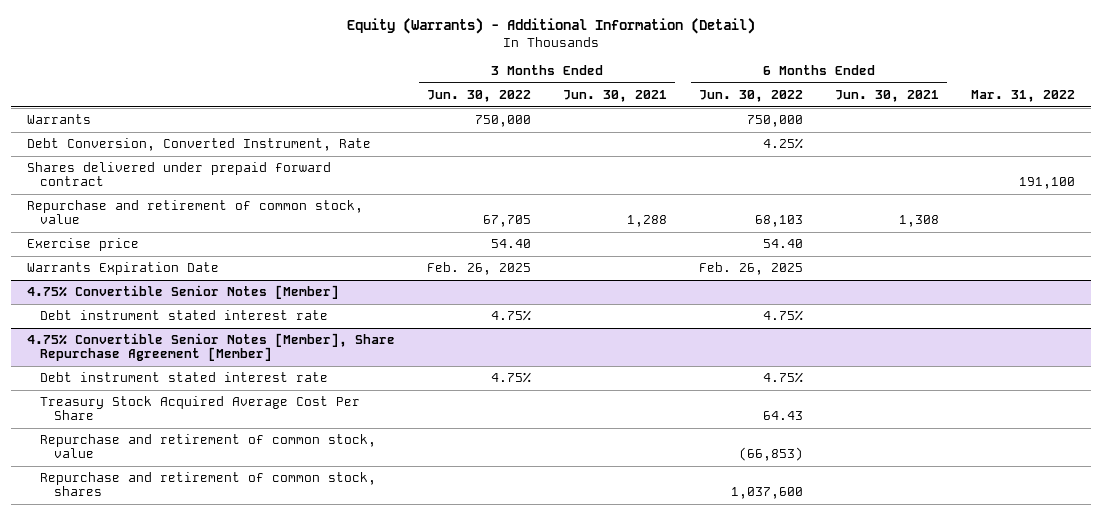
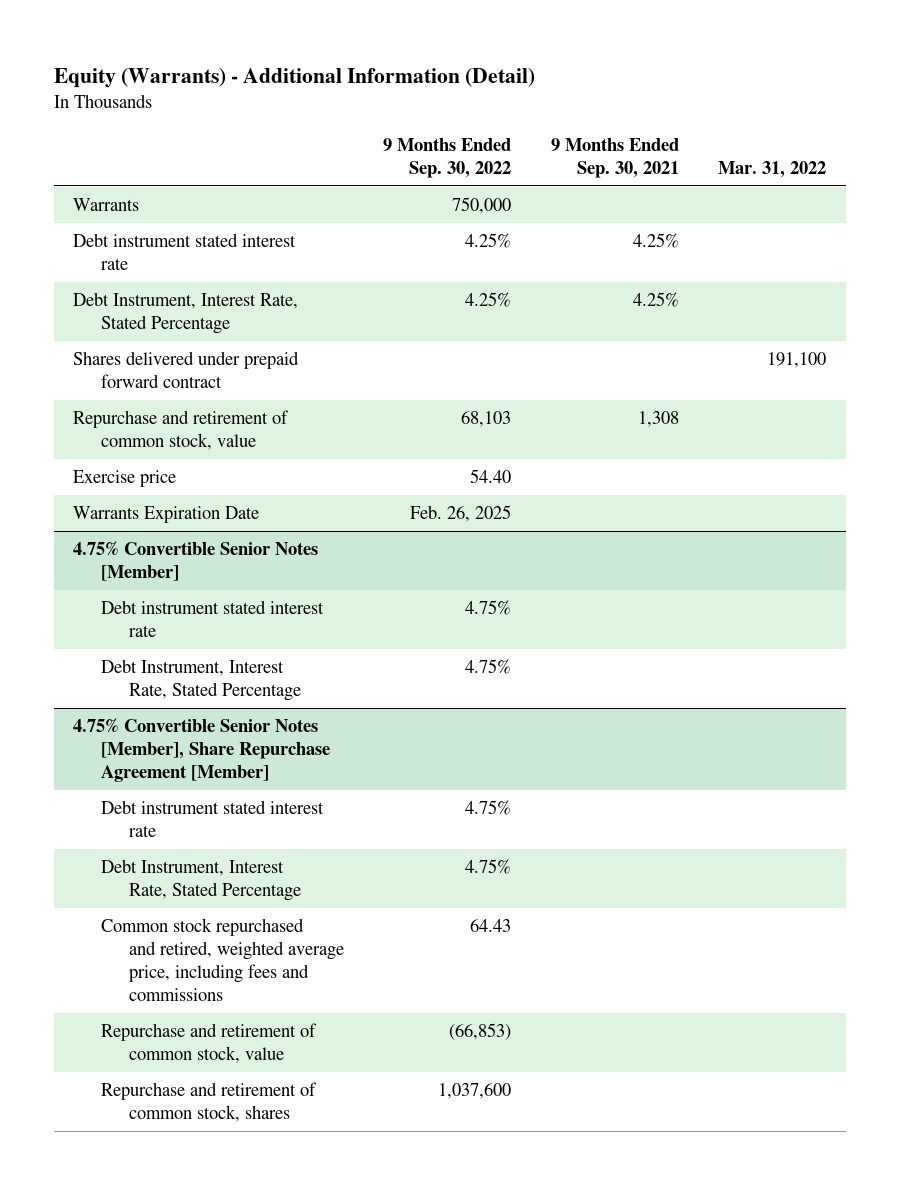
- | 3 Months Ended Jun. 30, 2022 | 3 Months Ended Jun. 30, 2021 | 6 Months Ended Jun. 30, 2022 | 6 Months Ended Jun. 30, 2021 | Mar. 31, 2022
+ | 9 Months Ended Sep. 30, 2022 | 9 Months Ended Sep. 30, 2021 | Mar. 31, 2022
- Debt Conversion, Converted Instrument, Rate | | | 4.25% | |
+ Debt instrument stated interest rate | 4.25% | 4.25% |
+ Debt Instrument, Interest Rate, Stated Percentage | 4.25% | 4.25% |
@ 4.75% Convertible Senior Notes [Member]
+ Debt Instrument, Interest Rate, Stated Percentage | 4.75% | |
@ 4.75% Convertible Senior Notes [Member], Share Repurchase Agreement [Member]
- Treasury Stock Acquired Average Cost Per Share | | | 64.43 | |
+ Debt Instrument, Interest Rate, Stated Percentage | 4.75% | |
+ Common stock repurchased and retired, weighted average price, including fees and commissions | 64.43 | |

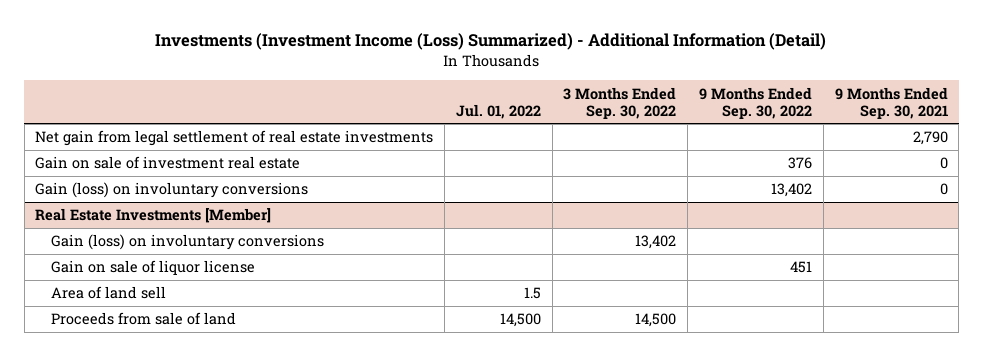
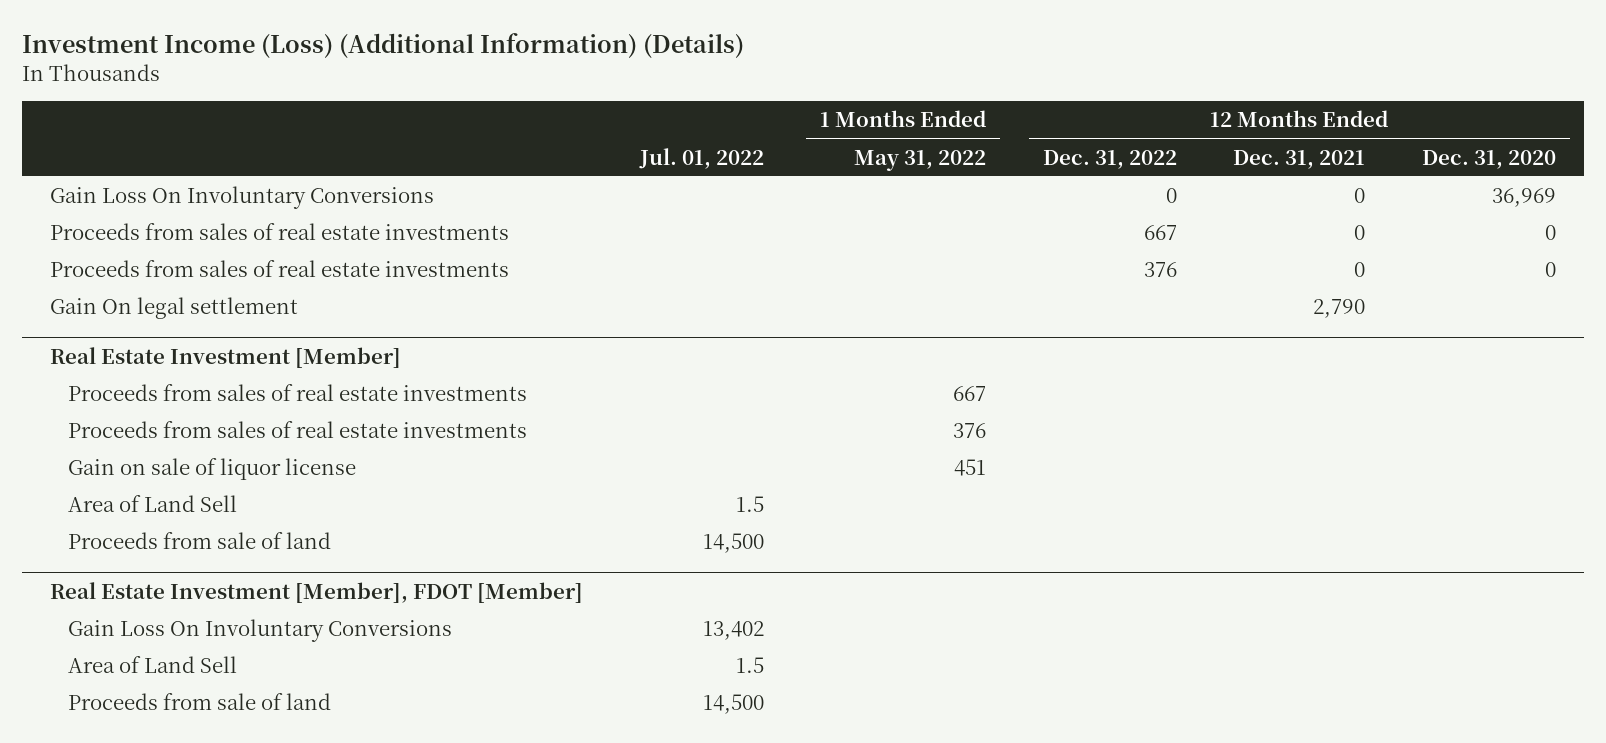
- Investments (Investment Income (Loss) Summarized) - Additional Information (Detail)
+ Investment Income (Loss) (Additional Information) (Details)
- | Jul. 01, 2022 | 3 Months Ended Sep. 30, 2022 | 9 Months Ended Sep. 30, 2022 | 9 Months Ended Sep. 30, 2021
+ | Jul. 01, 2022 | 1 Months Ended May 31, 2022 | 12 Months Ended Dec. 31, 2022 | 12 Months Ended Dec. 31, 2021 | 12 Months Ended Dec. 31, 2020
- Net gain from legal settlement of real estate investments | | | | 2,790
- Gain on sale of investment real estate | | | 376 | 0
- Gain (loss) on involuntary conversions | | | 13,402 | 0
- Real Estate Investments [Member]
- Gain (loss) on involuntary conversions | | 13,402 | |
+ Gain Loss On Involuntary Conversions | | | 0 | 0 | 36,969
+ Proceeds from sales of real estate investments | | | 667 | 0 | 0
+ Proceeds from sales of real estate investments | | | 376 | 0 | 0
+ Gain On legal settlement | | | | 2,790 |
+ Real Estate Investment [Member]
+ Proceeds from sales of real estate investments | | 667 | | |
+ Proceeds from sales of real estate investments | | 376 | | |
- Area of land sell | 1.5 | | |
+ Area of Land Sell | 1.5 | | | |
+ Real Estate Investment [Member], FDOT [Member]
+ Gain Loss On Involuntary Conversions | 13,402 | | | |
+ Area of Land Sell | 1.5 | | | |
+ Proceeds from sale of land | 14,500 | | | |

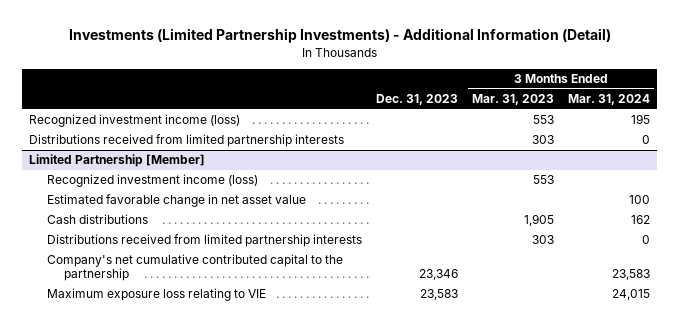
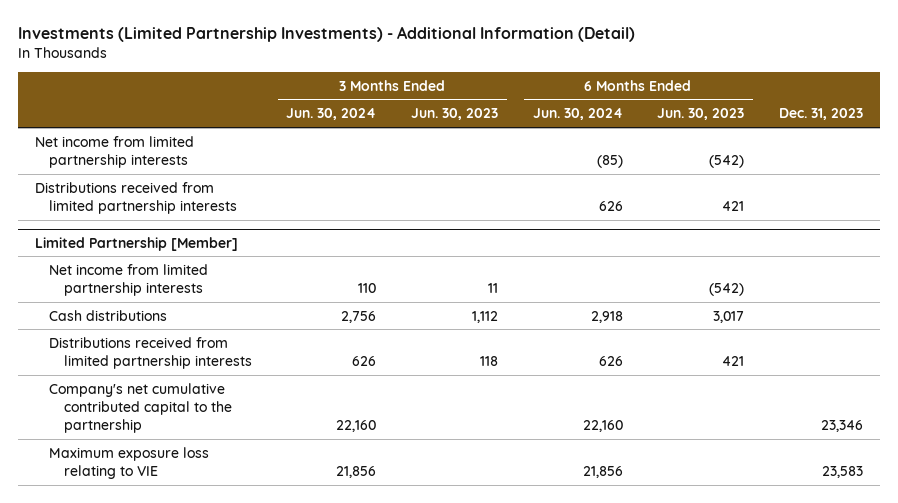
- | Dec. 31, 2023 | 3 Months Ended Mar. 31, 2023 | 3 Months Ended Mar. 31, 2024
+ | 3 Months Ended Jun. 30, 2024 | 3 Months Ended Jun. 30, 2023 | 6 Months Ended Jun. 30, 2024 | 6 Months Ended Jun. 30, 2023 | Dec. 31, 2023
- Recognized investment income (loss) | | 553 | 195
+ Net income from limited partnership interests | | | (85) | (542) |
@ Limited Partnership [Member]
- Recognized investment income (loss) | | 553 |
- Estimated favorable change in net asset value | | | 100
+ Net income from limited partnership interests | 110 | 11 | | (542) |

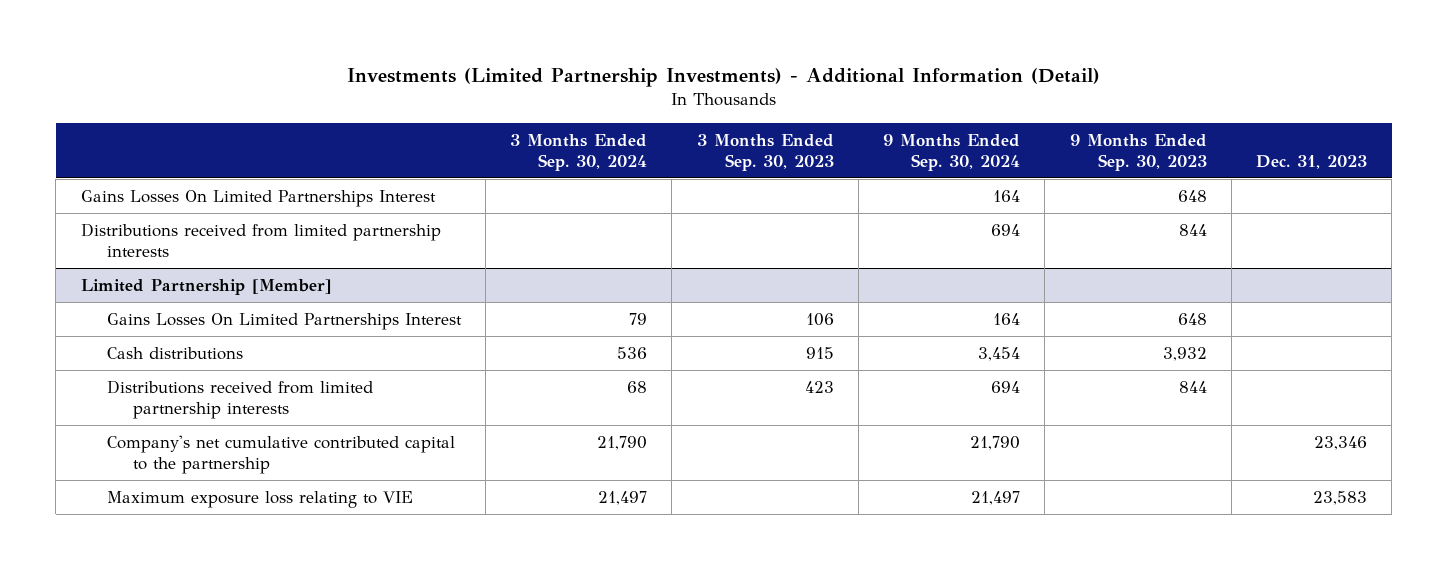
- | 3 Months Ended Jun. 30, 2024 | 3 Months Ended Jun. 30, 2023 | 6 Months Ended Jun. 30, 2024 | 6 Months Ended Jun. 30, 2023 | Dec. 31, 2023
+ | 3 Months Ended Sep. 30, 2024 | 3 Months Ended Sep. 30, 2023 | 9 Months Ended Sep. 30, 2024 | 9 Months Ended Sep. 30, 2023 | Dec. 31, 2023
- Net income from limited partnership interests | | | (85) | (542) |
+ Gains Losses On Limited Partnerships Interest | | | 164 | 648 |
@ Limited Partnership [Member]
- Net income from limited partnership interests | 110 | 11 | | (542) |
+ Gains Losses On Limited Partnerships Interest | 79 | 106 | 164 | 648 |

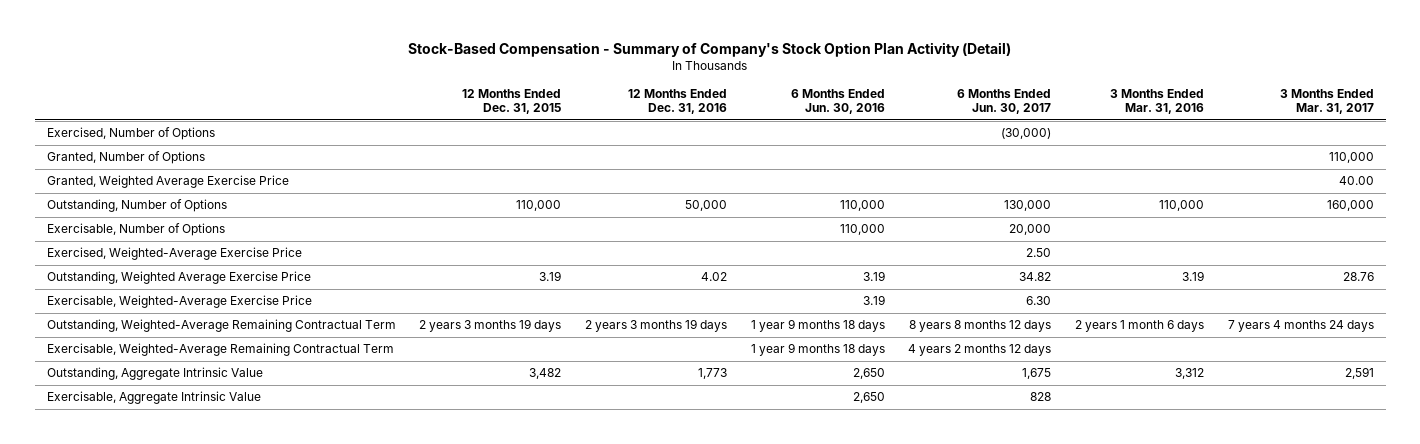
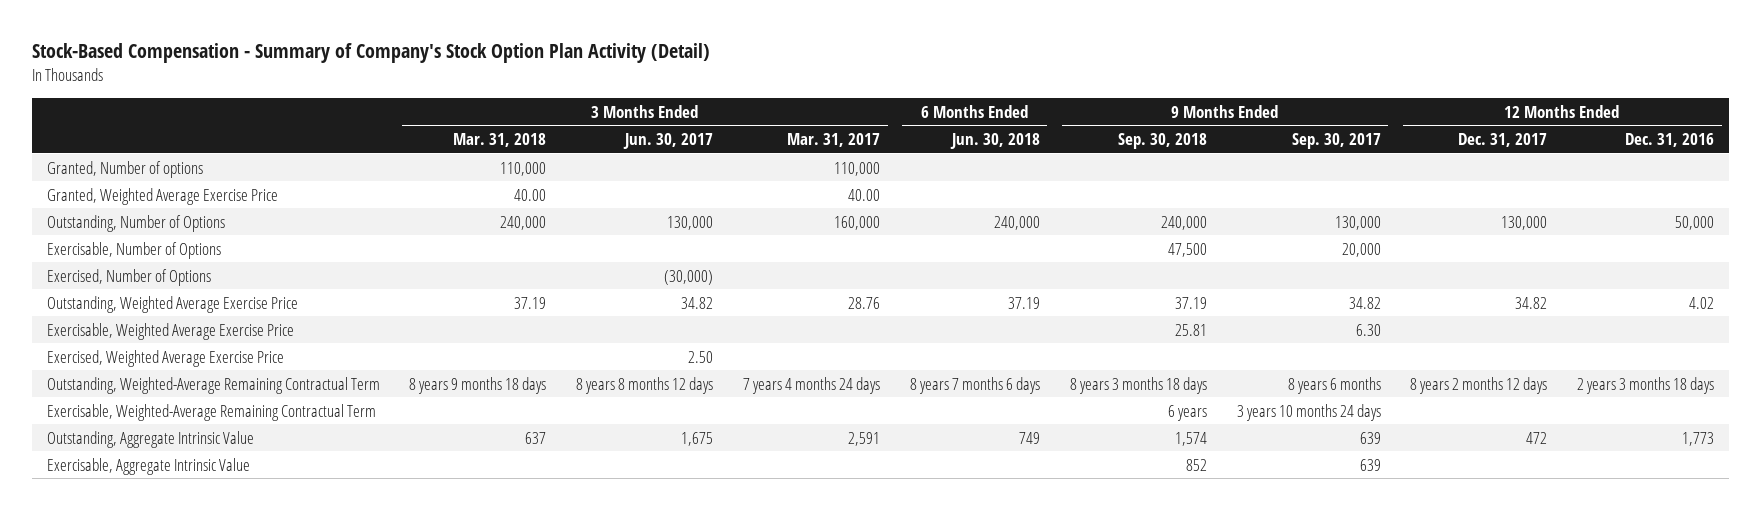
- | 12 Months Ended Dec. 31, 2015 | 12 Months Ended Dec. 31, 2016 | 6 Months Ended Jun. 30, 2016 | 6 Months Ended Jun. 30, 2017 | 3 Months Ended Mar. 31, 2016 | 3 Months Ended Mar. 31, 2017
+ | 3 Months Ended Mar. 31, 2018 | 3 Months Ended Jun. 30, 2017 | 3 Months Ended Mar. 31, 2017 | 6 Months Ended Jun. 30, 2018 | 9 Months Ended Sep. 30, 2018 | 9 Months Ended Sep. 30, 2017 | 12 Months Ended Dec. 31, 2017 | 12 Months Ended Dec. 31, 2016
- Granted, Number of Options | | | | | | 110,000
+ Granted, Number of options | 110,000 | | 110,000 | | | | |
- Exercised, Weighted-Average Exercise Price | | | | 2.50 | |
moved down: Exercised, Number of Options | | (30,000) | | | | | |
- Exercisable, Weighted-Average Exercise Price | | | 3.19 | 6.30 | |
- Outstanding, Weighted-Average Remaining Contractual Term | 2 years 3 months 19 days | 2 years 3 months 19 days | 1 year 9 months 18 days | 8 years 8 months 12 days | 2 years 1 month 6 days | 7 years 4 months 24 days
+ Exercisable, Weighted Average Exercise Price | | | | | 25.81 | 6.30 | |
+ Exercised, Weighted Average Exercise Price | | 2.50 | | | | | |
+ Outstanding, Weighted-Average Remaining Contractual Term | 8 years 9 months 18 days | 8 years 8 months 12 days | 7 years 4 months 24 days | 8 years 7 months 6 days | 8 years 3 months 18 days | 8 years 6 months | 8 years 2 months 12 days | 2 years 3 months 18 days

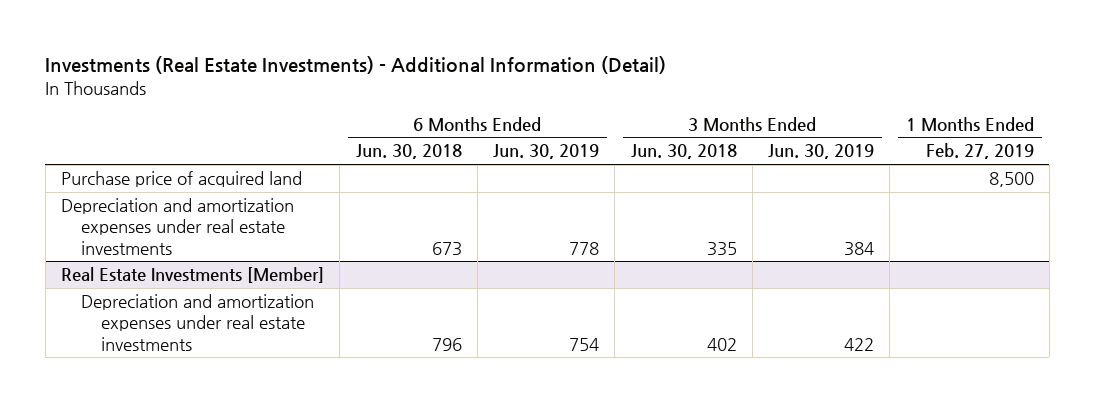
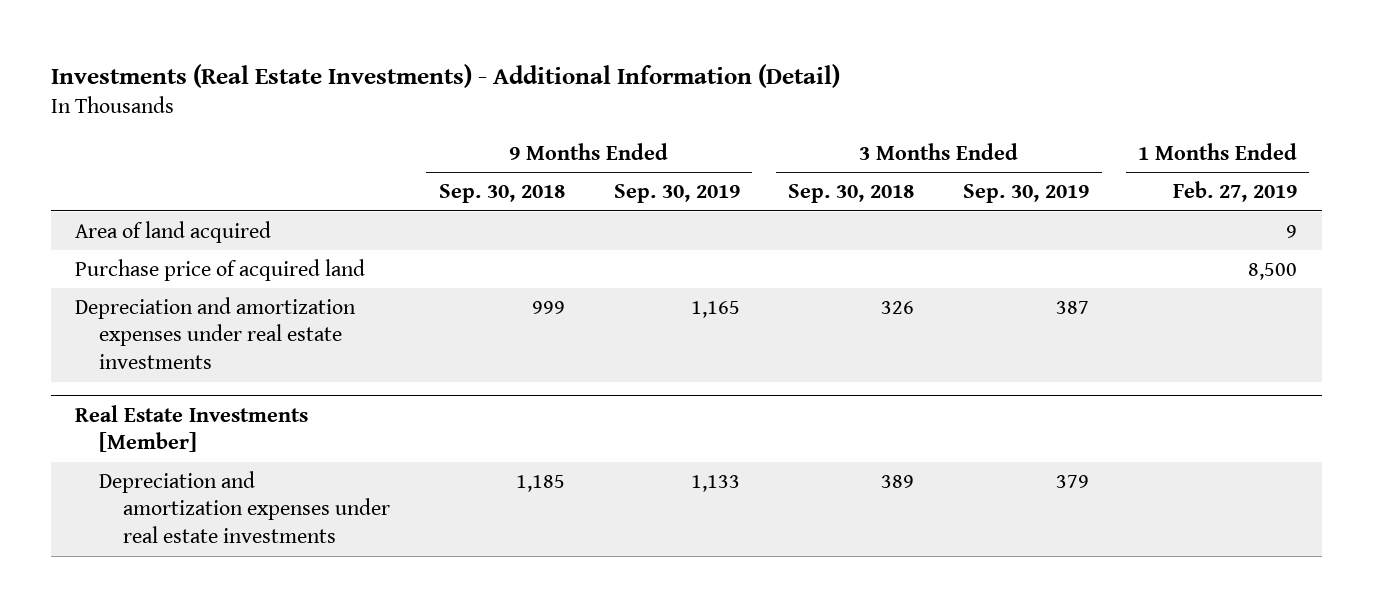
- | 6 Months Ended Jun. 30, 2018 | 6 Months Ended Jun. 30, 2019 | 3 Months Ended Jun. 30, 2018 | 3 Months Ended Jun. 30, 2019 | 1 Months Ended Feb. 27, 2019
+ | 9 Months Ended Sep. 30, 2018 | 9 Months Ended Sep. 30, 2019 | 3 Months Ended Sep. 30, 2018 | 3 Months Ended Sep. 30, 2019 | 1 Months Ended Feb. 27, 2019
+ Area of land acquired | | | | | 9

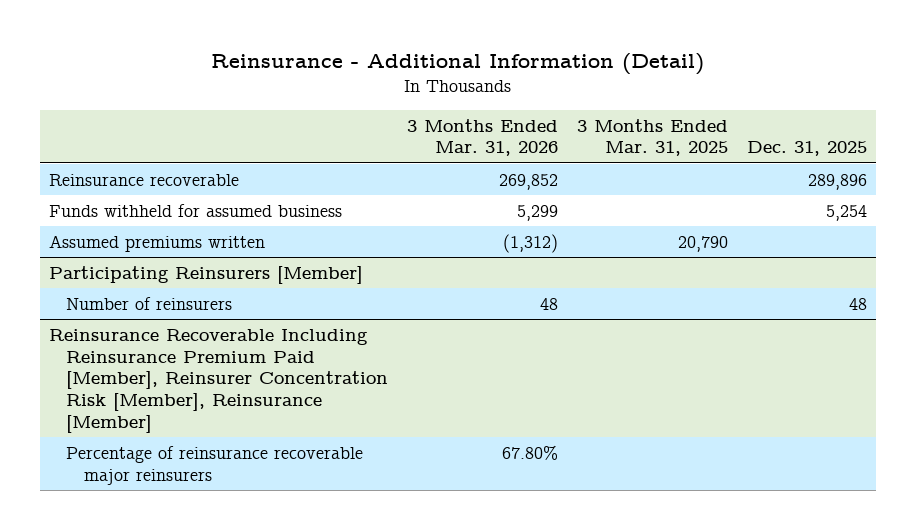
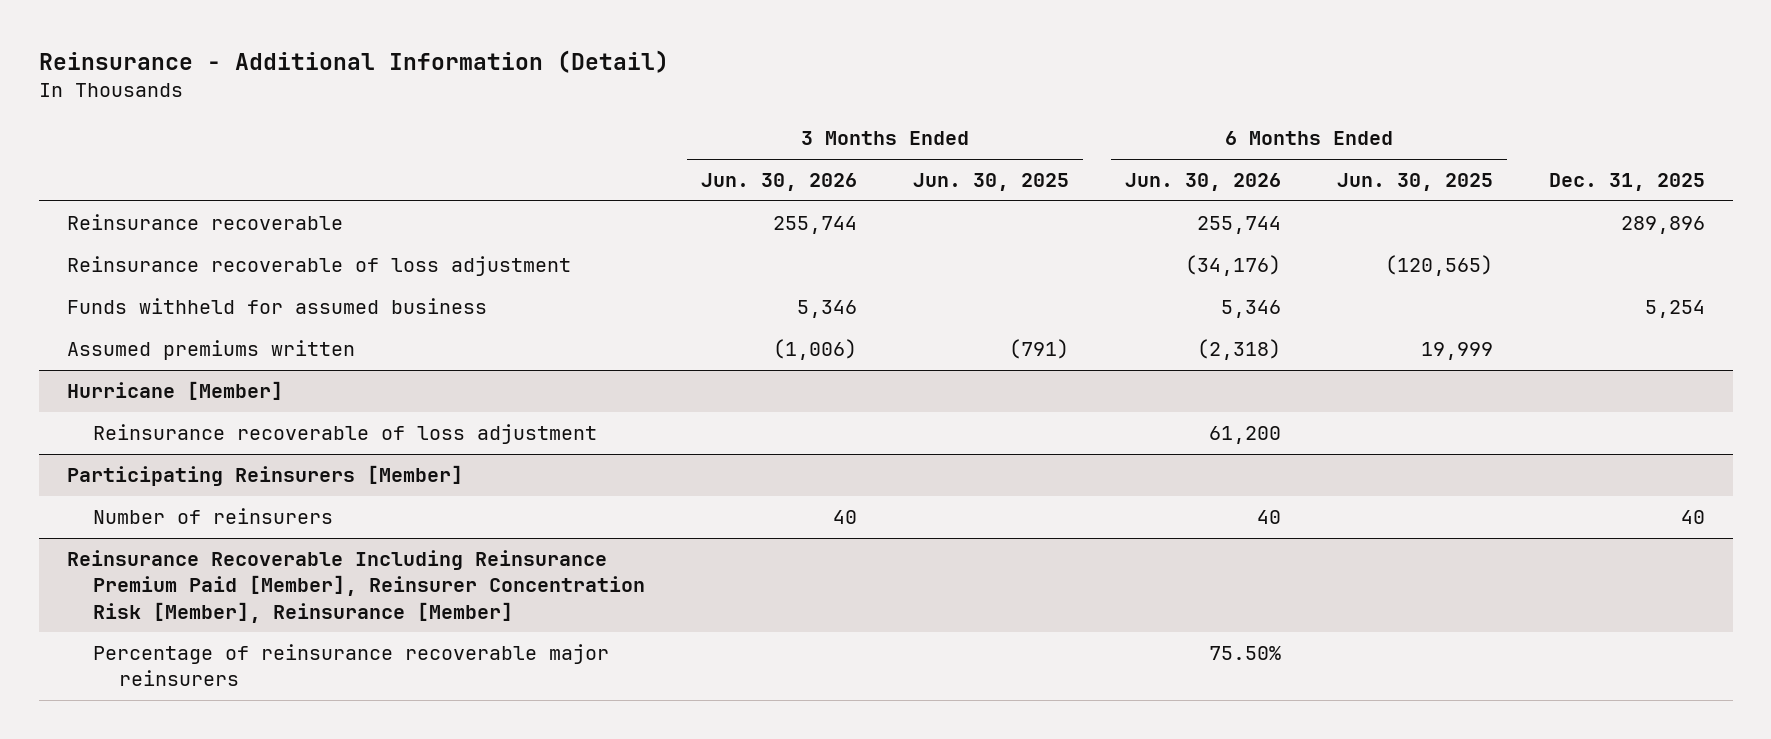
- | 3 Months Ended Mar. 31, 2026 | 3 Months Ended Mar. 31, 2025 | Dec. 31, 2025
+ | 3 Months Ended Jun. 30, 2026 | 3 Months Ended Jun. 30, 2025 | 6 Months Ended Jun. 30, 2026 | 6 Months Ended Jun. 30, 2025 | Dec. 31, 2025
+ Reinsurance recoverable of loss adjustment | | | (34,176) | (120,565) |
+ Hurricane [Member]
+ Reinsurance recoverable of loss adjustment | | | 61,200 | |
@ Participating Reinsurers [Member]
- Number of reinsurers | 48 | | 48
+ Number of reinsurers | 40 | | 40 | | 40

